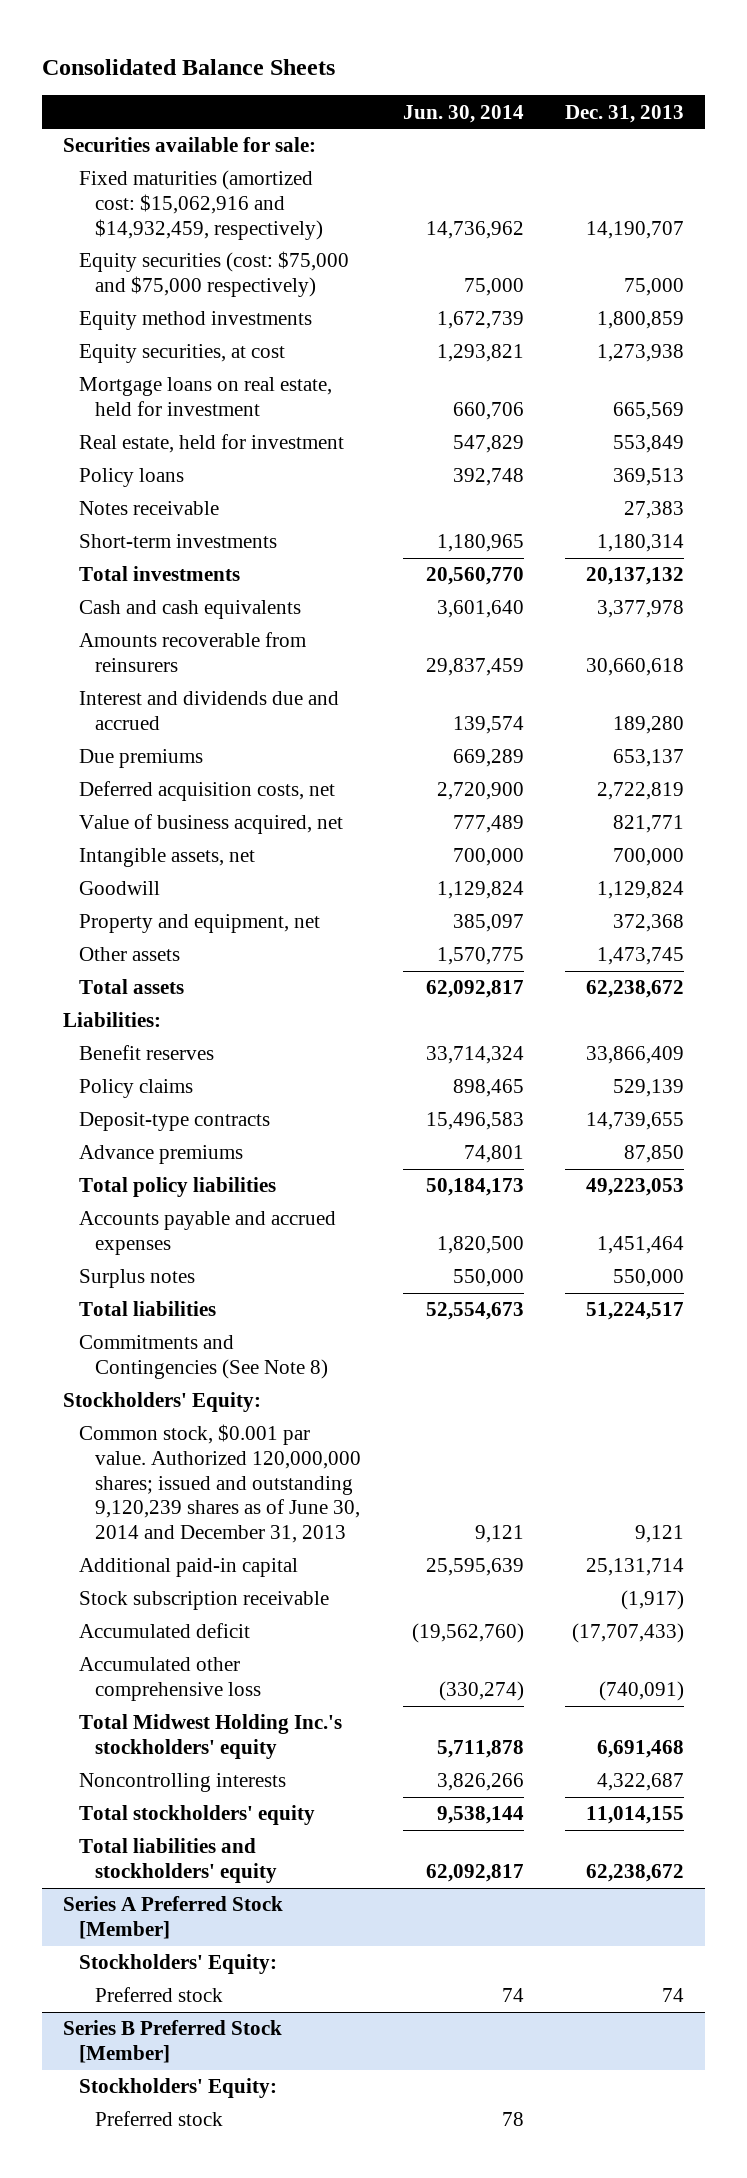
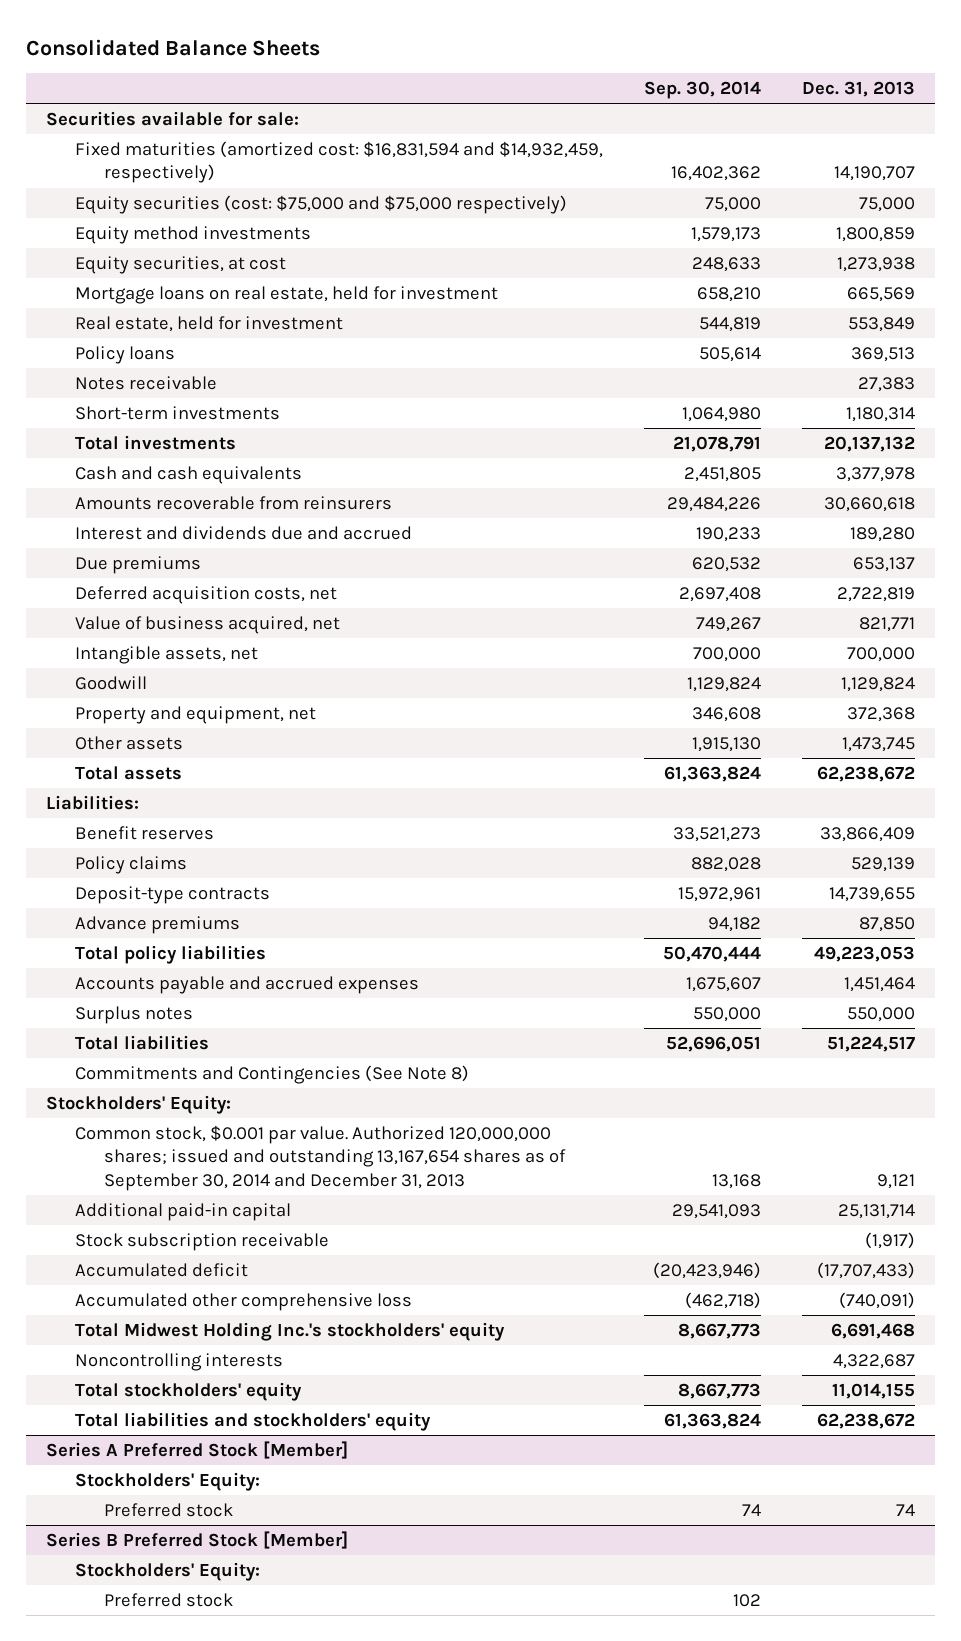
- | Jun. 30, 2014 | Dec. 31, 2013
+ | Sep. 30, 2014 | Dec. 31, 2013
- Fixed maturities (amortized cost: $15,062,916 and $14,932,459, respectively) | 14,736,962 | 14,190,707
+ Fixed maturities (amortized cost: $16,831,594 and $14,932,459, respectively) | 16,402,362 | 14,190,707
- Common stock, $0.001 par value. Authorized 120,000,000 shares; issued and outstanding 9,120,239 shares as of June 30, 2014 and December 31, 2013 | 9,121 | 9,121
+ Common stock, $0.001 par value. Authorized 120,000,000 shares; issued and outstanding 13,167,654 shares as of September 30, 2014 and December 31, 2013 | 13,168 | 9,121

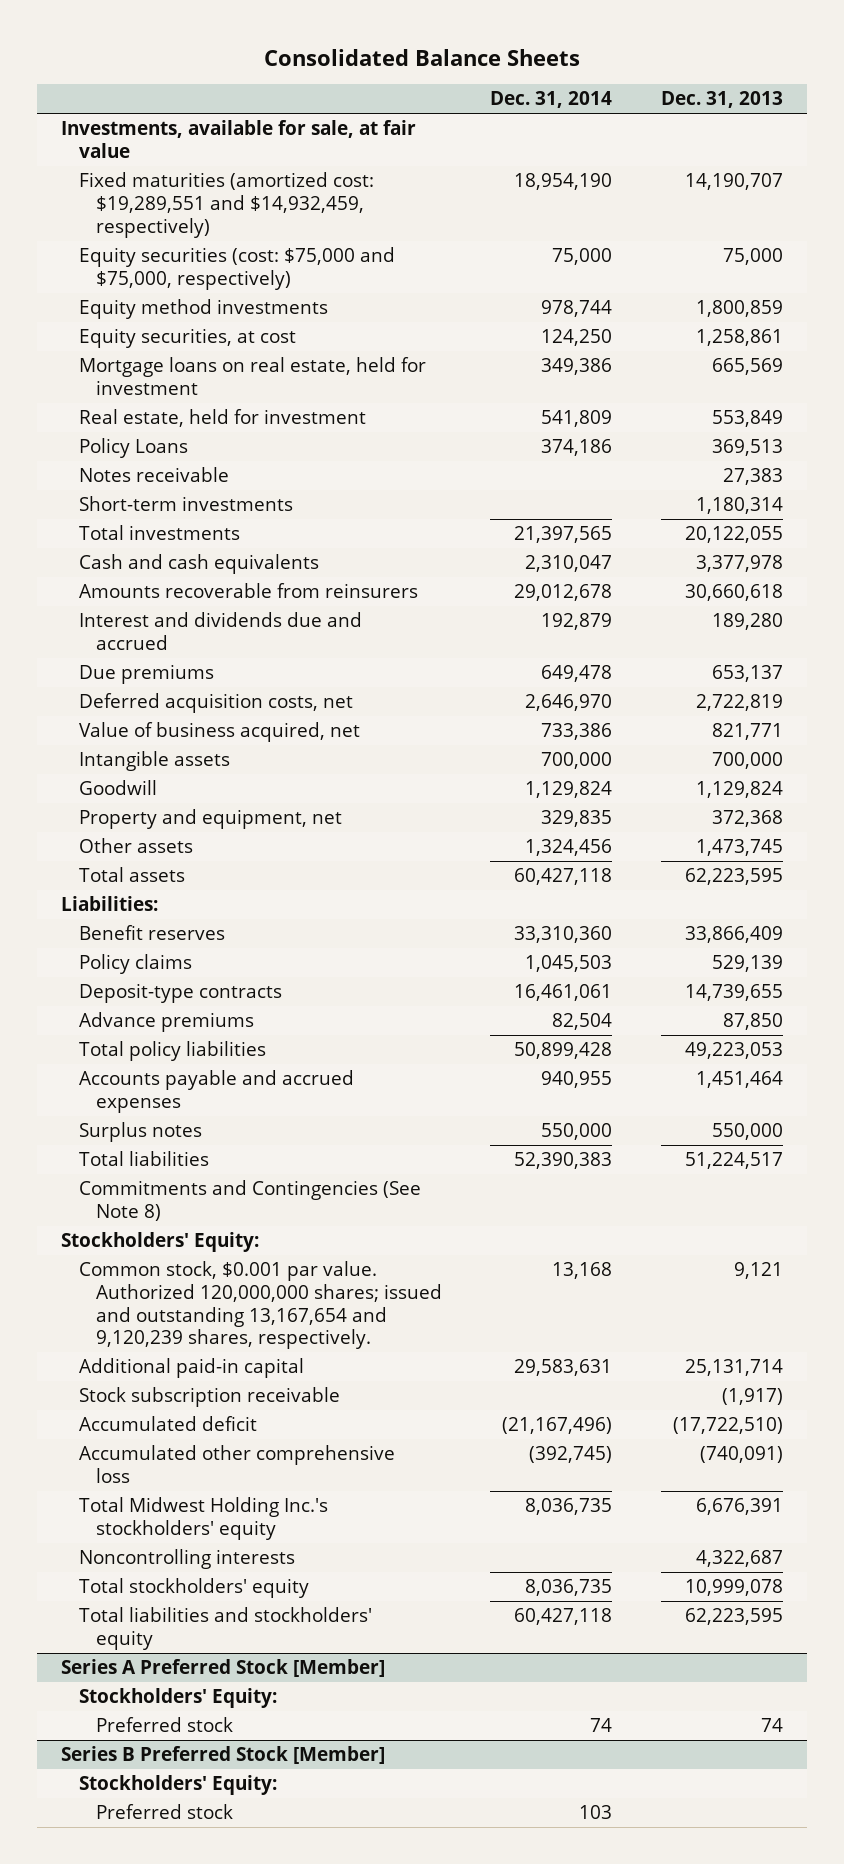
- | Sep. 30, 2014 | Dec. 31, 2013
+ | Dec. 31, 2014 | Dec. 31, 2013
- Securities available for sale:
- Fixed maturities (amortized cost: $16,831,594 and $14,932,459, respectively) | 16,402,362 | 14,190,707
- Equity securities (cost: $75,000 and $75,000 respectively) | 75,000 | 75,000
+ Investments, available for sale, at fair value
+ Fixed maturities (amortized cost: $19,289,551 and $14,932,459, respectively) | 18,954,190 | 14,190,707
+ Equity securities (cost: $75,000 and $75,000, respectively) | 75,000 | 75,000
- Equity securities, at cost | 248,633 | 1,273,938
+ Equity securities, at cost | 124,250 | 1,258,861
- Policy loans | 505,614 | 369,513
+ Policy Loans | 374,186 | 369,513
- Total investments | 21,078,791 | 20,137,132
+ Total investments | 21,397,565 | 20,122,055
- Intangible assets, net | 700,000 | 700,000
+ Intangible assets | 700,000 | 700,000
- Total assets | 61,363,824 | 62,238,672
+ Total assets | 60,427,118 | 62,223,595
- Common stock, $0.001 par value. Authorized 120,000,000 shares; issued and outstanding 13,167,654 shares as of September 30, 2014 and December 31, 2013 | 13,168 | 9,121
+ Common stock, $0.001 par value. Authorized 120,000,000 shares; issued and outstanding 13,167,654 and 9,120,239 shares, respectively. | 13,168 | 9,121
- Accumulated deficit | (20,423,946) | (17,707,433)
+ Accumulated deficit | (21,167,496) | (17,722,510)
- Total Midwest Holding Inc.'s stockholders' equity | 8,667,773 | 6,691,468
+ Total Midwest Holding Inc.'s stockholders' equity | 8,036,735 | 6,676,391
- Total stockholders' equity | 8,667,773 | 11,014,155
- Total liabilities and stockholders' equity | 61,363,824 | 62,238,672
+ Total stockholders' equity | 8,036,735 | 10,999,078
+ Total liabilities and stockholders' equity | 60,427,118 | 62,223,595

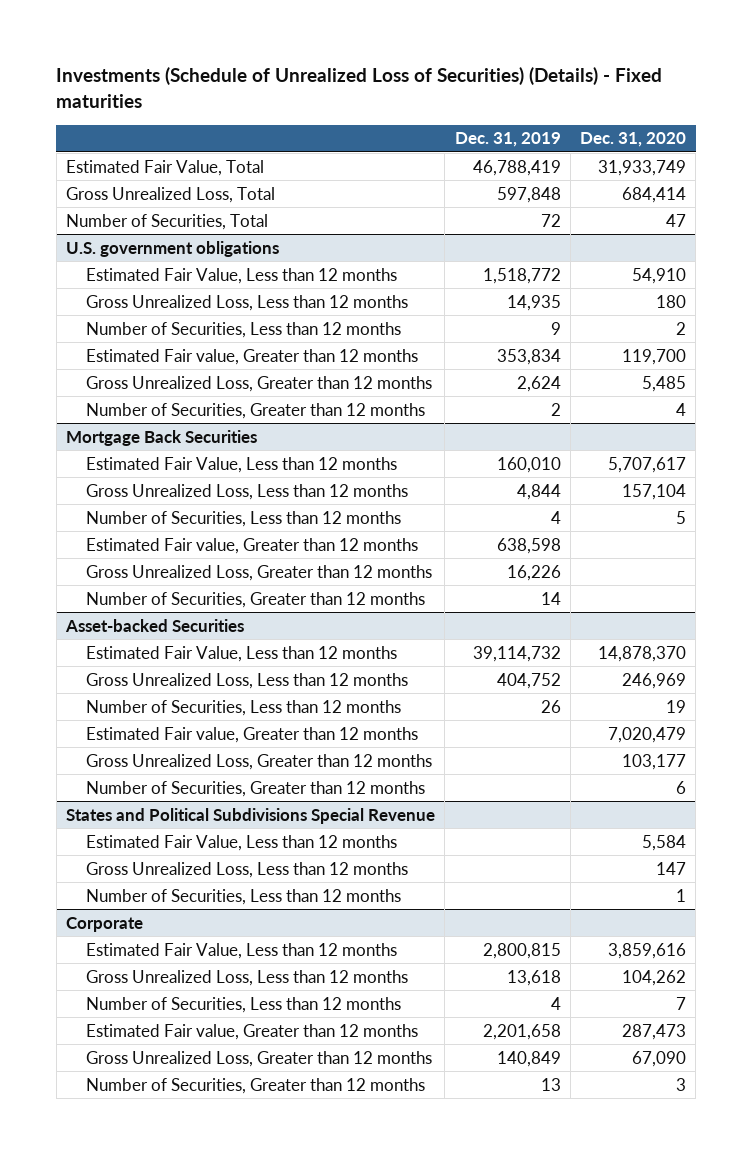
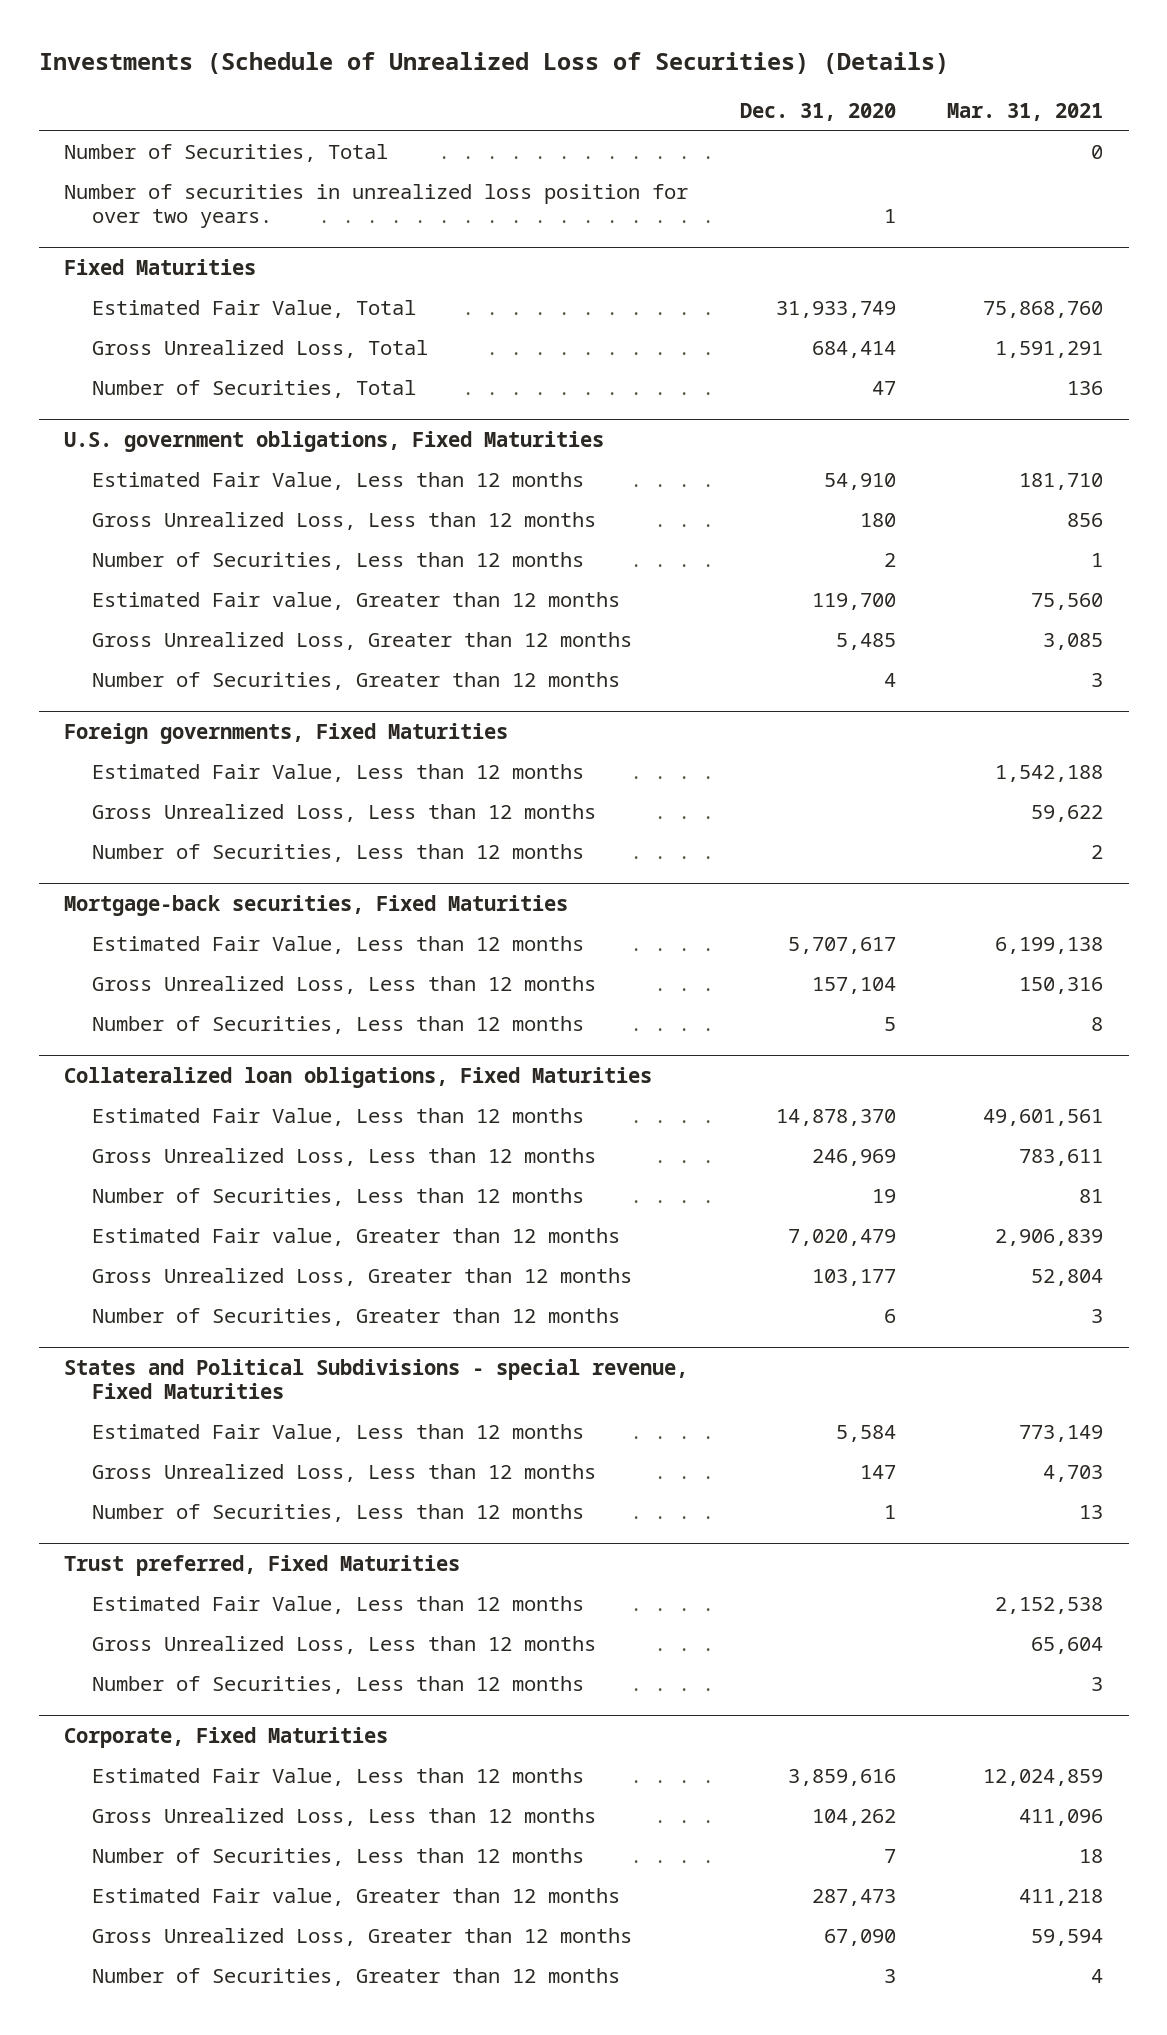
- Investments (Schedule of Unrealized Loss of Securities) (Details) - Fixed maturities
+ Investments (Schedule of Unrealized Loss of Securities) (Details)
- | Dec. 31, 2019 | Dec. 31, 2020
+ | Dec. 31, 2020 | Mar. 31, 2021
+ Number of Securities, Total | | 0
+ Number of securities in unrealized loss position for over two years. | 1 |
+ Fixed Maturities
- U.S. government obligations
+ U.S. government obligations, Fixed Maturities
- Mortgage Back Securities
+ Foreign governments, Fixed Maturities
+ Estimated Fair Value, Less than 12 months | | 1,542,188
+ Gross Unrealized Loss, Less than 12 months | | 59,622
+ Number of Securities, Less than 12 months | | 2
+ Mortgage-back securities, Fixed Maturities
- Estimated Fair value, Greater than 12 months | 638,598 |
- Gross Unrealized Loss, Greater than 12 months | 16,226 |
- Number of Securities, Greater than 12 months | 14 |
- Asset-backed Securities
+ Collateralized loan obligations, Fixed Maturities
- States and Political Subdivisions Special Revenue
+ States and Political Subdivisions - special revenue, Fixed Maturities
- Corporate
+ Trust preferred, Fixed Maturities
+ Estimated Fair Value, Less than 12 months | | 2,152,538
+ Gross Unrealized Loss, Less than 12 months | | 65,604
+ Number of Securities, Less than 12 months | | 3
+ Corporate, Fixed Maturities

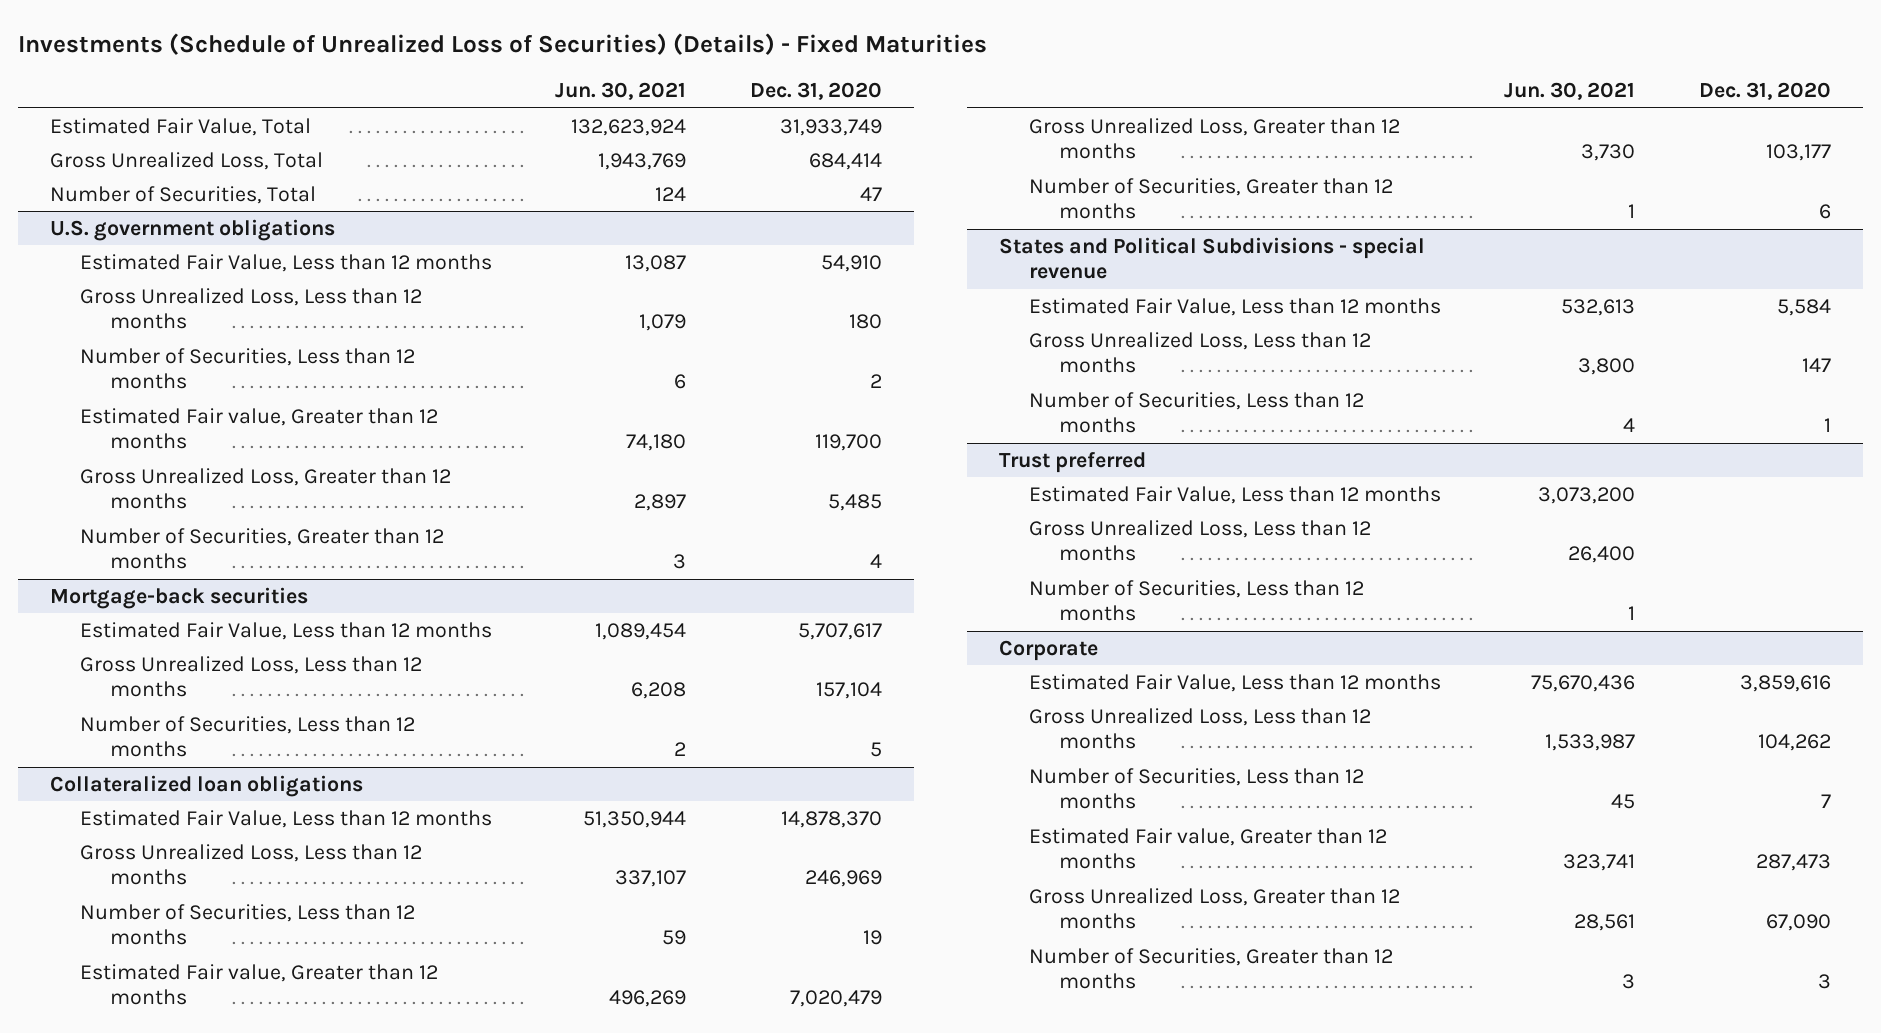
- Investments (Schedule of Unrealized Loss of Securities) (Details)
+ Investments (Schedule of Unrealized Loss of Securities) (Details) - Fixed Maturities
- | Dec. 31, 2020 | Mar. 31, 2021
+ | Jun. 30, 2021 | Dec. 31, 2020
- Number of Securities, Total | | 0
- Number of securities in unrealized loss position for over two years. | 1 |
- Fixed Maturities
- U.S. government obligations, Fixed Maturities
+ U.S. government obligations
- Foreign governments, Fixed Maturities
- Estimated Fair Value, Less than 12 months | | 1,542,188
- Gross Unrealized Loss, Less than 12 months | | 59,622
- Number of Securities, Less than 12 months | | 2
- Mortgage-back securities, Fixed Maturities
+ Mortgage-back securities
- Collateralized loan obligations, Fixed Maturities
+ Collateralized loan obligations
- States and Political Subdivisions - special revenue, Fixed Maturities
+ States and Political Subdivisions - special revenue
- Trust preferred, Fixed Maturities
+ Trust preferred
- Corporate, Fixed Maturities
+ Corporate

